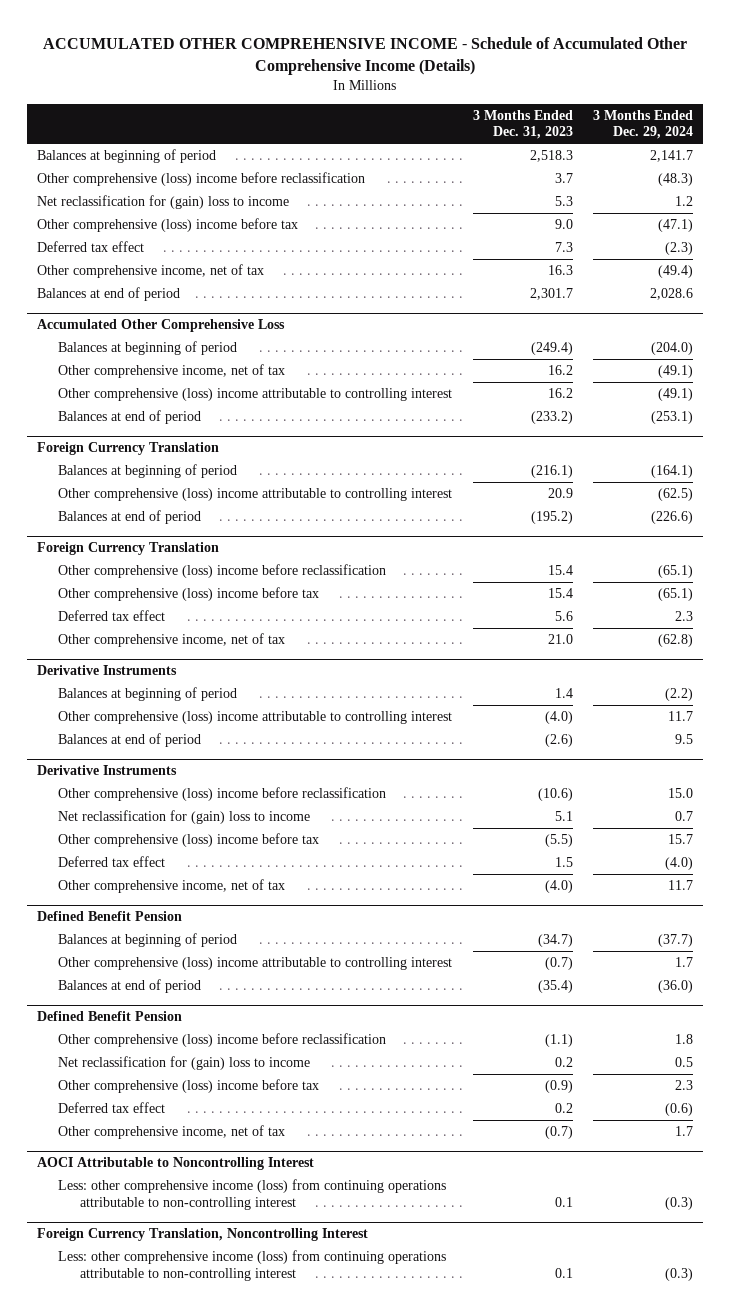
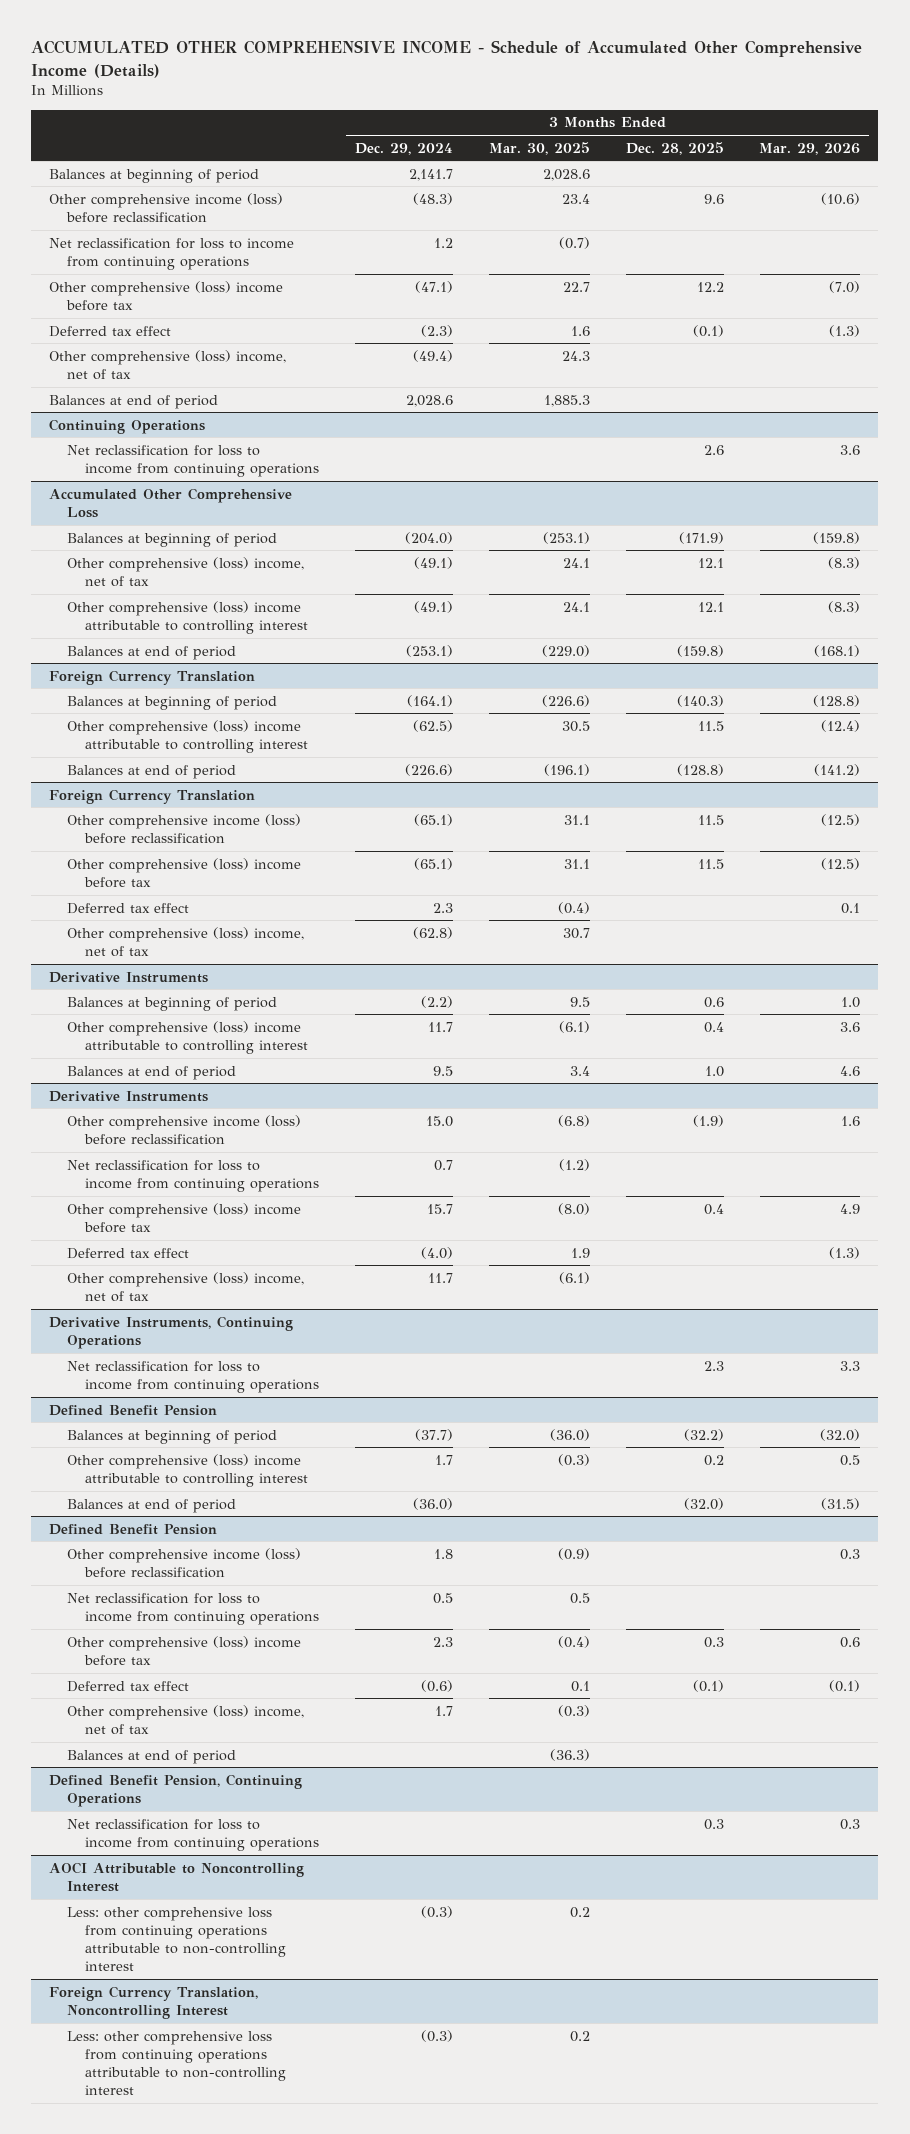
- | 3 Months Ended Dec. 31, 2023 | 3 Months Ended Dec. 29, 2024
+ | 3 Months Ended Dec. 29, 2024 | 3 Months Ended Mar. 30, 2025 | 3 Months Ended Dec. 28, 2025 | 3 Months Ended Mar. 29, 2026
- Other comprehensive (loss) income before reclassification | 3.7 | (48.3)
- Net reclassification for (gain) loss to income | 5.3 | 1.2
+ Other comprehensive income (loss) before reclassification | (48.3) | 23.4 | 9.6 | (10.6)
+ Net reclassification for loss to income from continuing operations | 1.2 | (0.7) | |
- Other comprehensive income, net of tax | 16.3 | (49.4)
+ Other comprehensive (loss) income, net of tax | (49.4) | 24.3 | |
+ Continuing Operations
+ Net reclassification for loss to income from continuing operations | | | 2.6 | 3.6
@ Accumulated Other Comprehensive Loss
- Other comprehensive income, net of tax | 16.2 | (49.1)
+ Other comprehensive (loss) income, net of tax | (49.1) | 24.1 | 12.1 | (8.3)
@ Foreign Currency Translation
- Other comprehensive (loss) income before reclassification | 15.4 | (65.1)
+ Other comprehensive income (loss) before reclassification | (65.1) | 31.1 | 11.5 | (12.5)
- Other comprehensive income, net of tax | 21.0 | (62.8)
+ Other comprehensive (loss) income, net of tax | (62.8) | 30.7 | |
@ Derivative Instruments
- Other comprehensive (loss) income before reclassification | (10.6) | 15.0
- Net reclassification for (gain) loss to income | 5.1 | 0.7
+ Other comprehensive income (loss) before reclassification | 15.0 | (6.8) | (1.9) | 1.6
+ Net reclassification for loss to income from continuing operations | 0.7 | (1.2) | |
- Other comprehensive income, net of tax | (4.0) | 11.7
+ Other comprehensive (loss) income, net of tax | 11.7 | (6.1) | |
+ Derivative Instruments, Continuing Operations
+ Net reclassification for loss to income from continuing operations | | | 2.3 | 3.3
@ Defined Benefit Pension
- Other comprehensive (loss) income before reclassification | (1.1) | 1.8
- Net reclassification for (gain) loss to income | 0.2 | 0.5
+ Other comprehensive income (loss) before reclassification | 1.8 | (0.9) | | 0.3
+ Net reclassification for loss to income from continuing operations | 0.5 | 0.5 | |
- Other comprehensive income, net of tax | (0.7) | 1.7
+ Other comprehensive (loss) income, net of tax | 1.7 | (0.3) | |
+ Balances at end of period | | (36.3) | |
+ Defined Benefit Pension, Continuing Operations
+ Net reclassification for loss to income from continuing operations | | | 0.3 | 0.3
@ AOCI Attributable to Noncontrolling Interest
- Less: other comprehensive income (loss) from continuing operations attributable to non-controlling interest | 0.1 | (0.3)
+ Less: other comprehensive loss from continuing operations attributable to non-controlling interest | (0.3) | 0.2 | |
@ Foreign Currency Translation, Noncontrolling Interest
- Less: other comprehensive income (loss) from continuing operations attributable to non-controlling interest | 0.1 | (0.3)
+ Less: other comprehensive loss from continuing operations attributable to non-controlling interest | (0.3) | 0.2 | |

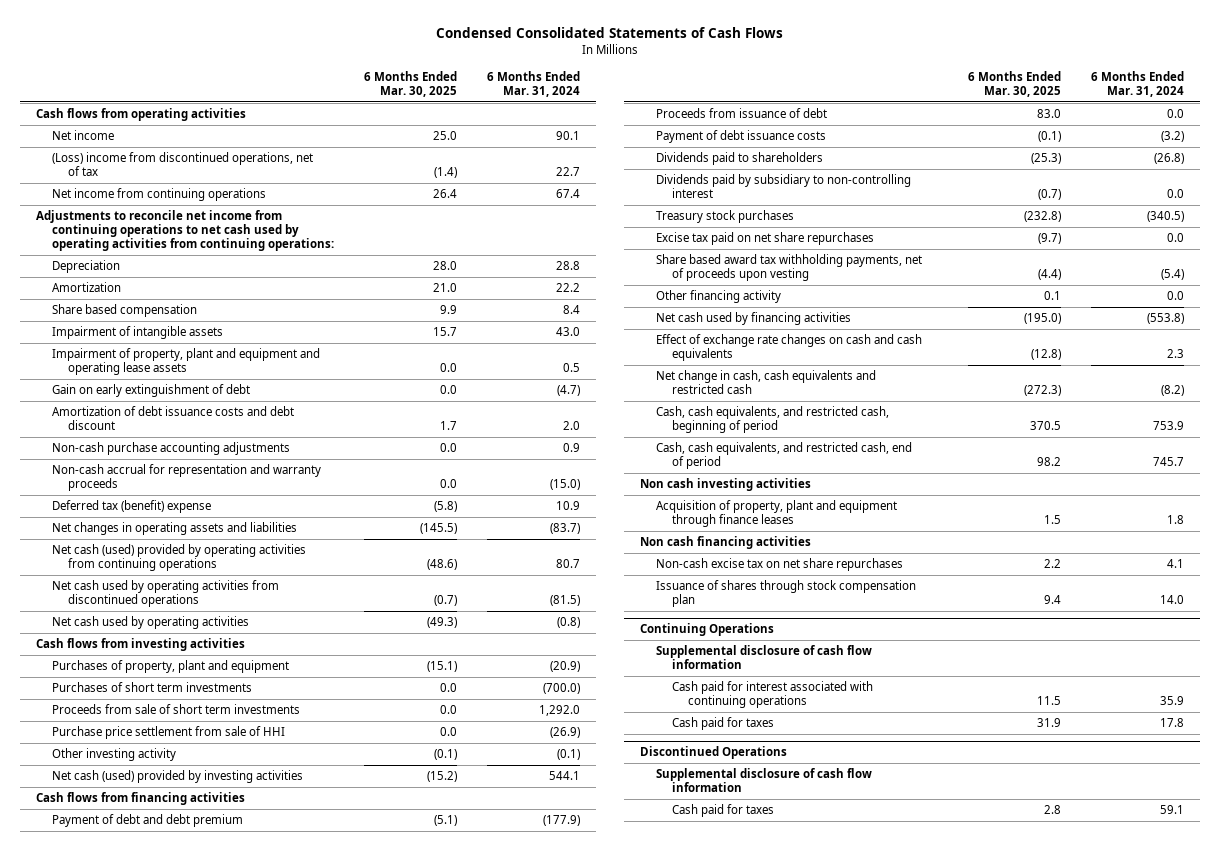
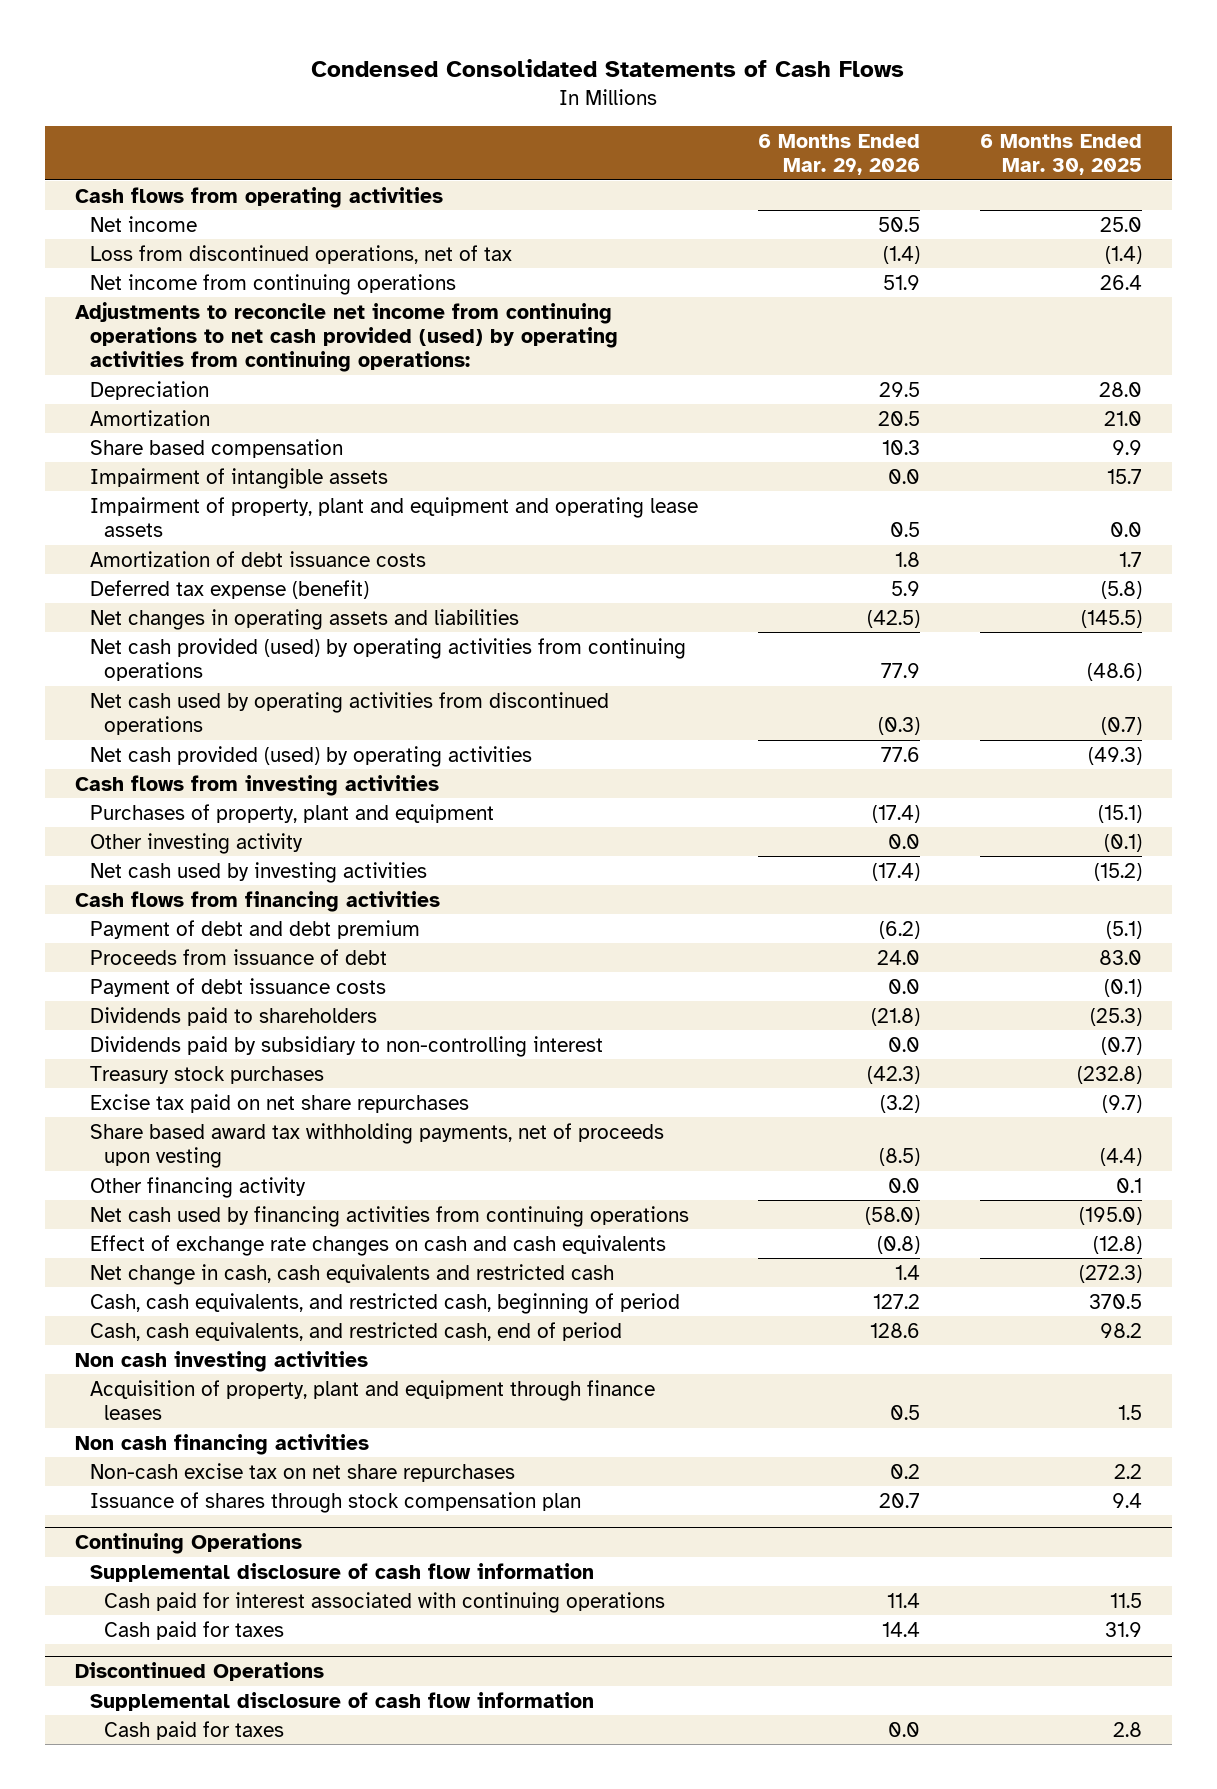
- | 6 Months Ended Mar. 30, 2025 | 6 Months Ended Mar. 31, 2024
+ | 6 Months Ended Mar. 29, 2026 | 6 Months Ended Mar. 30, 2025
- (Loss) income from discontinued operations, net of tax | (1.4) | 22.7
+ Loss from discontinued operations, net of tax | (1.4) | (1.4)
- Adjustments to reconcile net income from continuing operations to net cash used by operating activities from continuing operations:
+ Adjustments to reconcile net income from continuing operations to net cash provided (used) by operating activities from continuing operations:
- Gain on early extinguishment of debt | 0.0 | (4.7)
- Amortization of debt issuance costs and debt discount | 1.7 | 2.0
- Non-cash purchase accounting adjustments | 0.0 | 0.9
- Non-cash accrual for representation and warranty proceeds | 0.0 | (15.0)
- Deferred tax (benefit) expense | (5.8) | 10.9
+ Amortization of debt issuance costs | 1.8 | 1.7
+ Deferred tax expense (benefit) | 5.9 | (5.8)
- Net cash (used) provided by operating activities from continuing operations | (48.6) | 80.7
+ Net cash provided (used) by operating activities from continuing operations | 77.9 | (48.6)
- Net cash used by operating activities | (49.3) | (0.8)
+ Net cash provided (used) by operating activities | 77.6 | (49.3)
- Purchases of short term investments | 0.0 | (700.0)
- Proceeds from sale of short term investments | 0.0 | 1,292.0
- Purchase price settlement from sale of HHI | 0.0 | (26.9)
- Net cash (used) provided by investing activities | (15.2) | 544.1
+ Net cash used by investing activities | (17.4) | (15.2)
- Net cash used by financing activities | (195.0) | (553.8)
+ Net cash used by financing activities from continuing operations | (58.0) | (195.0)

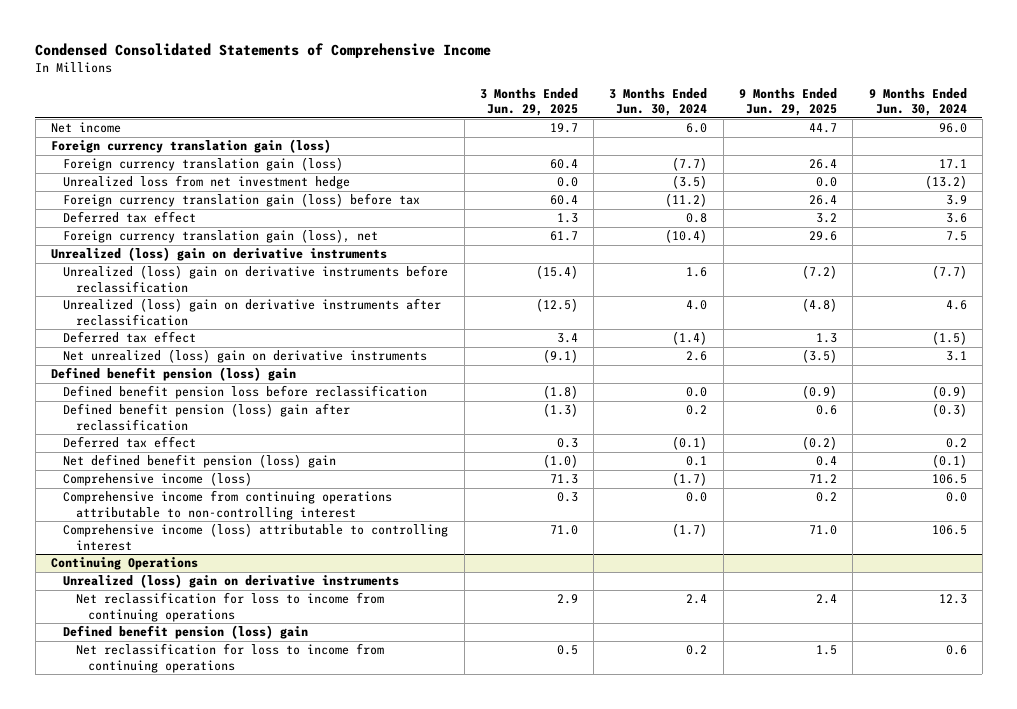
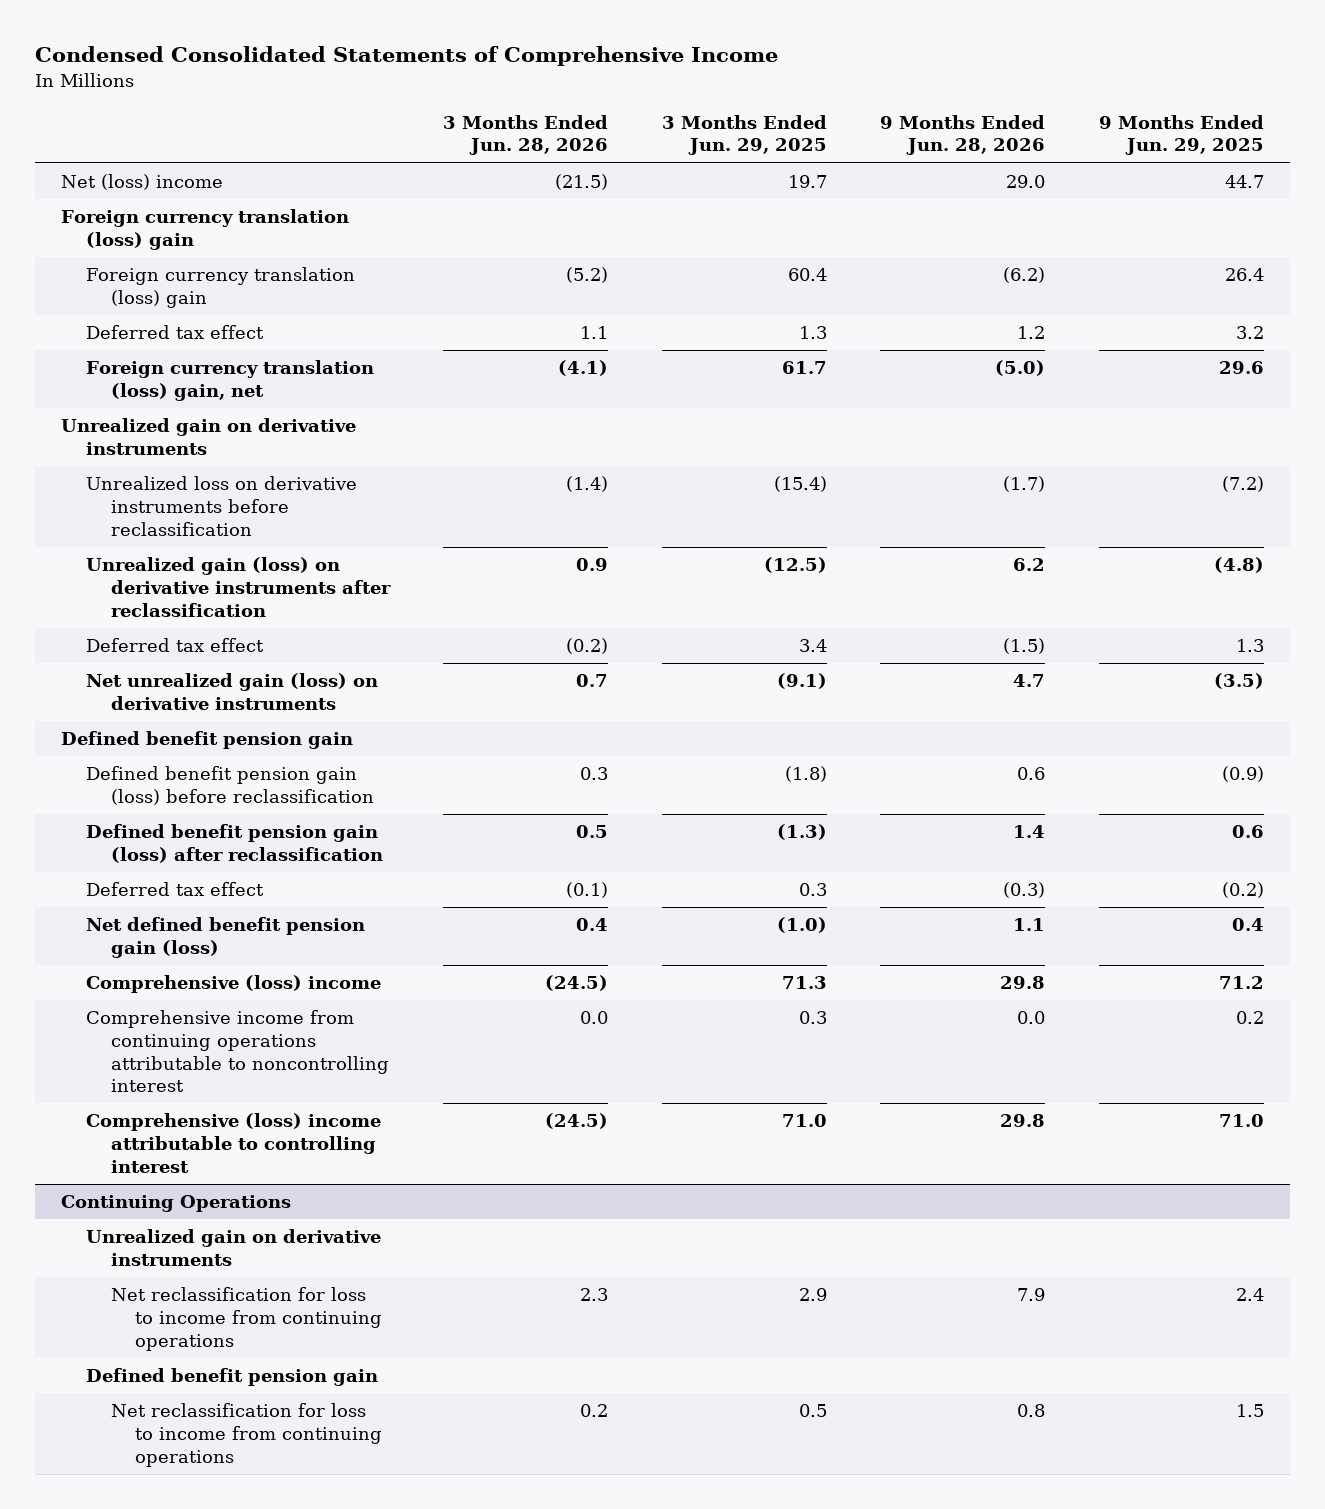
- | 3 Months Ended Jun. 29, 2025 | 3 Months Ended Jun. 30, 2024 | 9 Months Ended Jun. 29, 2025 | 9 Months Ended Jun. 30, 2024
+ | 3 Months Ended Jun. 28, 2026 | 3 Months Ended Jun. 29, 2025 | 9 Months Ended Jun. 28, 2026 | 9 Months Ended Jun. 29, 2025
- Net income | 19.7 | 6.0 | 44.7 | 96.0
- Foreign currency translation gain (loss)
- Foreign currency translation gain (loss) | 60.4 | (7.7) | 26.4 | 17.1
- Unrealized loss from net investment hedge | 0.0 | (3.5) | 0.0 | (13.2)
- Foreign currency translation gain (loss) before tax | 60.4 | (11.2) | 26.4 | 3.9
+ Net (loss) income | (21.5) | 19.7 | 29.0 | 44.7
+ Foreign currency translation (loss) gain
+ Foreign currency translation (loss) gain | (5.2) | 60.4 | (6.2) | 26.4
- Foreign currency translation gain (loss), net | 61.7 | (10.4) | 29.6 | 7.5
- Unrealized (loss) gain on derivative instruments
- Unrealized (loss) gain on derivative instruments before reclassification | (15.4) | 1.6 | (7.2) | (7.7)
- Unrealized (loss) gain on derivative instruments after reclassification | (12.5) | 4.0 | (4.8) | 4.6
+ Foreign currency translation (loss) gain, net | (4.1) | 61.7 | (5.0) | 29.6
+ Unrealized gain on derivative instruments
+ Unrealized loss on derivative instruments before reclassification | (1.4) | (15.4) | (1.7) | (7.2)
+ Unrealized gain (loss) on derivative instruments after reclassification | 0.9 | (12.5) | 6.2 | (4.8)
- Net unrealized (loss) gain on derivative instruments | (9.1) | 2.6 | (3.5) | 3.1
- Defined benefit pension (loss) gain
- Defined benefit pension loss before reclassification | (1.8) | 0.0 | (0.9) | (0.9)
- Defined benefit pension (loss) gain after reclassification | (1.3) | 0.2 | 0.6 | (0.3)
+ Net unrealized gain (loss) on derivative instruments | 0.7 | (9.1) | 4.7 | (3.5)
+ Defined benefit pension gain
+ Defined benefit pension gain (loss) before reclassification | 0.3 | (1.8) | 0.6 | (0.9)
+ Defined benefit pension gain (loss) after reclassification | 0.5 | (1.3) | 1.4 | 0.6
- Net defined benefit pension (loss) gain | (1.0) | 0.1 | 0.4 | (0.1)
- Comprehensive income (loss) | 71.3 | (1.7) | 71.2 | 106.5
- Comprehensive income from continuing operations attributable to non-controlling interest | 0.3 | 0.0 | 0.2 | 0.0
- Comprehensive income (loss) attributable to controlling interest | 71.0 | (1.7) | 71.0 | 106.5
+ Net defined benefit pension gain (loss) | 0.4 | (1.0) | 1.1 | 0.4
+ Comprehensive (loss) income | (24.5) | 71.3 | 29.8 | 71.2
+ Comprehensive income from continuing operations attributable to noncontrolling interest | 0.0 | 0.3 | 0.0 | 0.2
+ Comprehensive (loss) income attributable to controlling interest | (24.5) | 71.0 | 29.8 | 71.0
@ Continuing Operations
- Unrealized (loss) gain on derivative instruments
+ Unrealized gain on derivative instruments
- Defined benefit pension (loss) gain
+ Defined benefit pension gain

